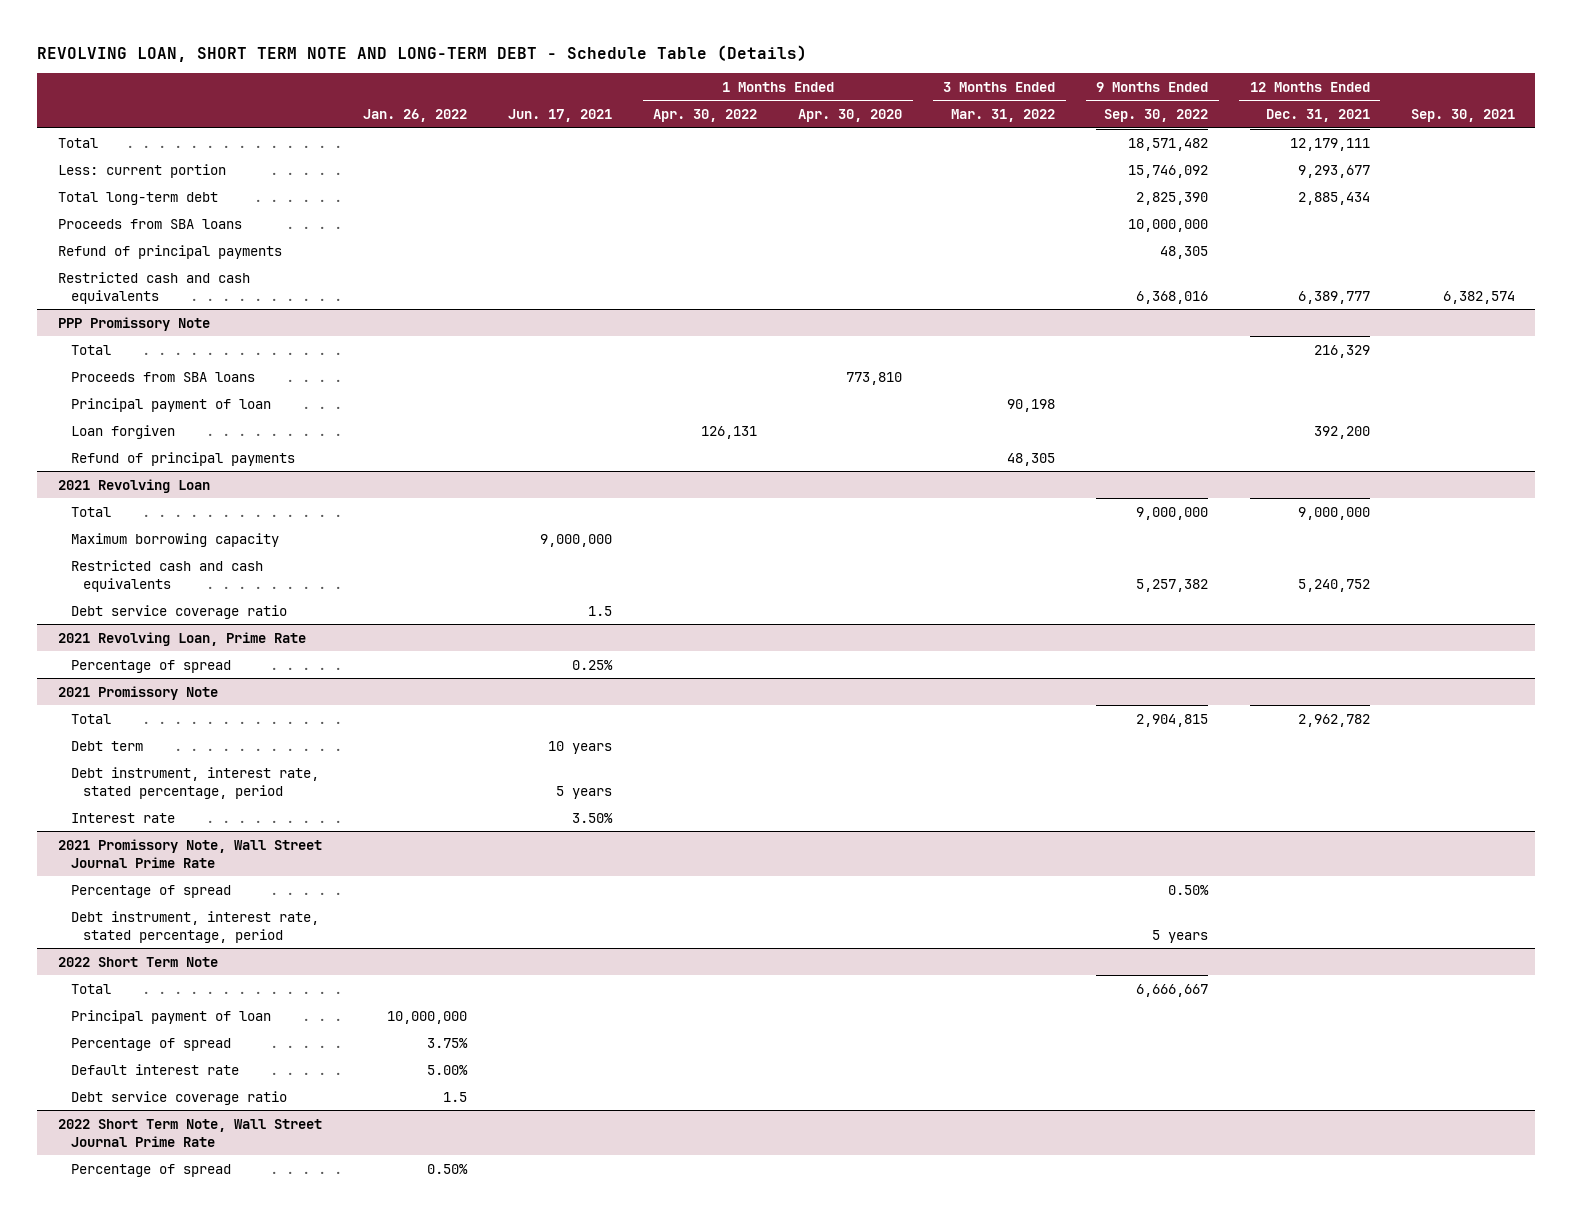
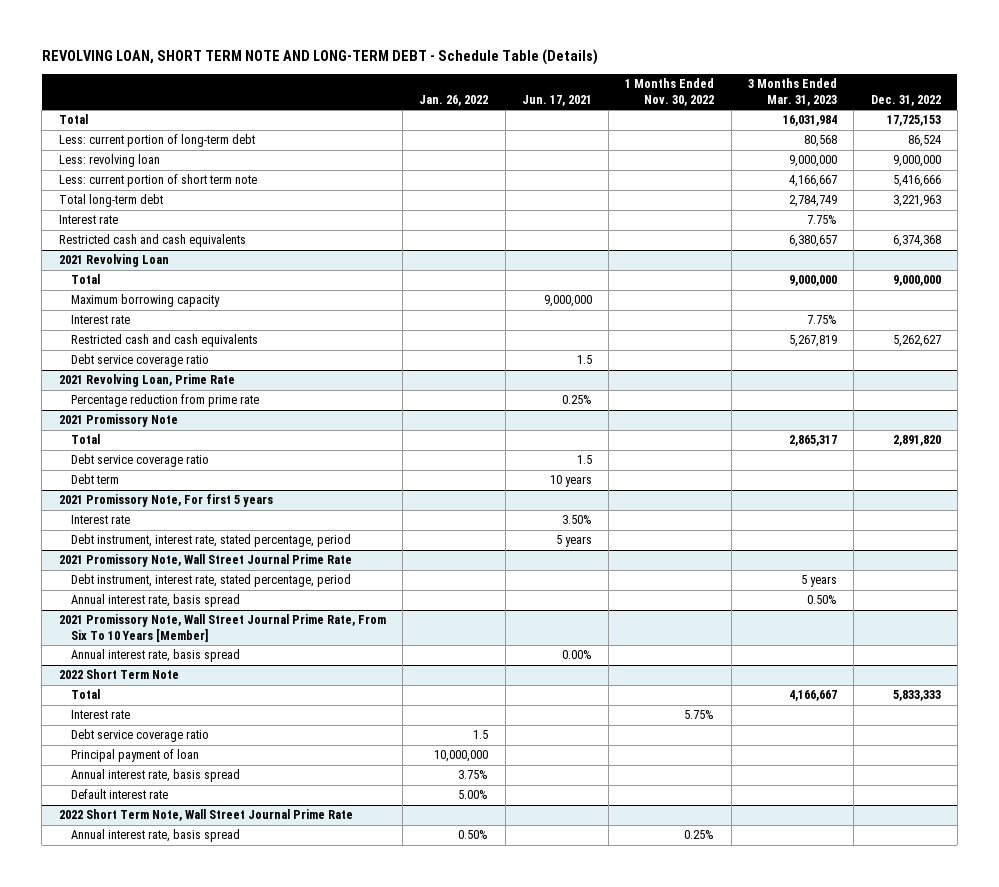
- | Jan. 26, 2022 | Jun. 17, 2021 | 1 Months Ended Apr. 30, 2022 | 1 Months Ended Apr. 30, 2020 | 3 Months Ended Mar. 31, 2022 | 9 Months Ended Sep. 30, 2022 | 12 Months Ended Dec. 31, 2021 | Sep. 30, 2021
+ | Jan. 26, 2022 | Jun. 17, 2021 | 1 Months Ended Nov. 30, 2022 | 3 Months Ended Mar. 31, 2023 | Dec. 31, 2022
- Less: current portion | | | | | | 15,746,092 | 9,293,677 |
+ Less: current portion of long-term debt | | | | 80,568 | 86,524
+ Less: revolving loan | | | | 9,000,000 | 9,000,000
+ Less: current portion of short term note | | | | 4,166,667 | 5,416,666
- Proceeds from SBA loans | | | | | | 10,000,000 | |
- Refund of principal payments | | | | | | 48,305 | |
+ Interest rate | | | | 7.75% |
- PPP Promissory Note
- Total | | | | | | | 216,329 |
- Proceeds from SBA loans | | | | 773,810 | | | |
- Principal payment of loan | | | | | 90,198 | | |
- Loan forgiven | | | 126,131 | | | | 392,200 |
- Refund of principal payments | | | | | 48,305 | | |
@ 2021 Revolving Loan
+ Interest rate | | | | 7.75% |
@ 2021 Revolving Loan, Prime Rate
- Percentage of spread | | 0.25% | | | | | |
+ Percentage reduction from prime rate | | 0.25% | | |
@ 2021 Promissory Note
+ Debt service coverage ratio | | 1.5 | | |
- Debt instrument, interest rate, stated percentage, period | | 5 years | | | | | |
- Interest rate | | 3.50% | | | | | |
+ 2021 Promissory Note, For first 5 years
+ Interest rate | | 3.50% | | |
+ Debt instrument, interest rate, stated percentage, period | | 5 years | | |
@ 2021 Promissory Note, Wall Street Journal Prime Rate
- Percentage of spread | | | | | | 0.50% | |
+ Annual interest rate, basis spread | | | | 0.50% |
+ 2021 Promissory Note, Wall Street Journal Prime Rate, From Six To 10 Years [Member]
+ Annual interest rate, basis spread | | 0.00% | | |
@ 2022 Short Term Note
+ Interest rate | | | 5.75% | |
moved up: Debt service coverage ratio | 1.5 | | | |
- Percentage of spread | 3.75% | | | | | | |
+ Annual interest rate, basis spread | 3.75% | | | |
@ 2022 Short Term Note, Wall Street Journal Prime Rate
- Percentage of spread | 0.50% | | | | | | |
+ Annual interest rate, basis spread | 0.50% | | 0.25% | |

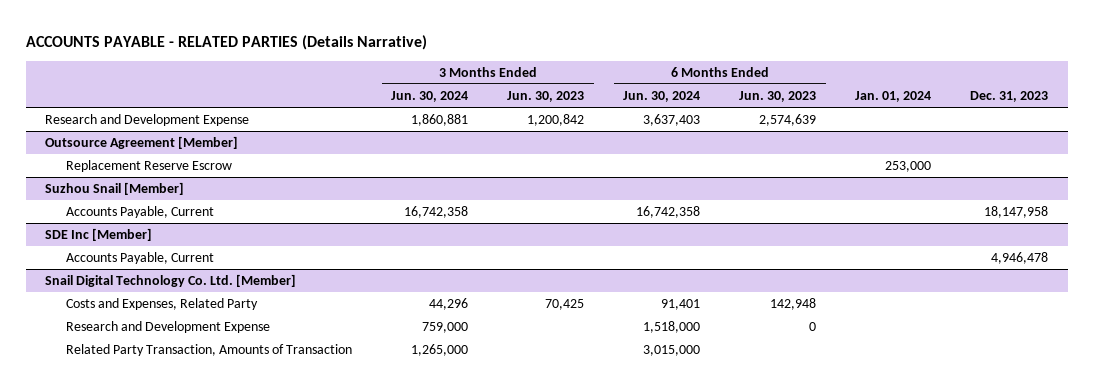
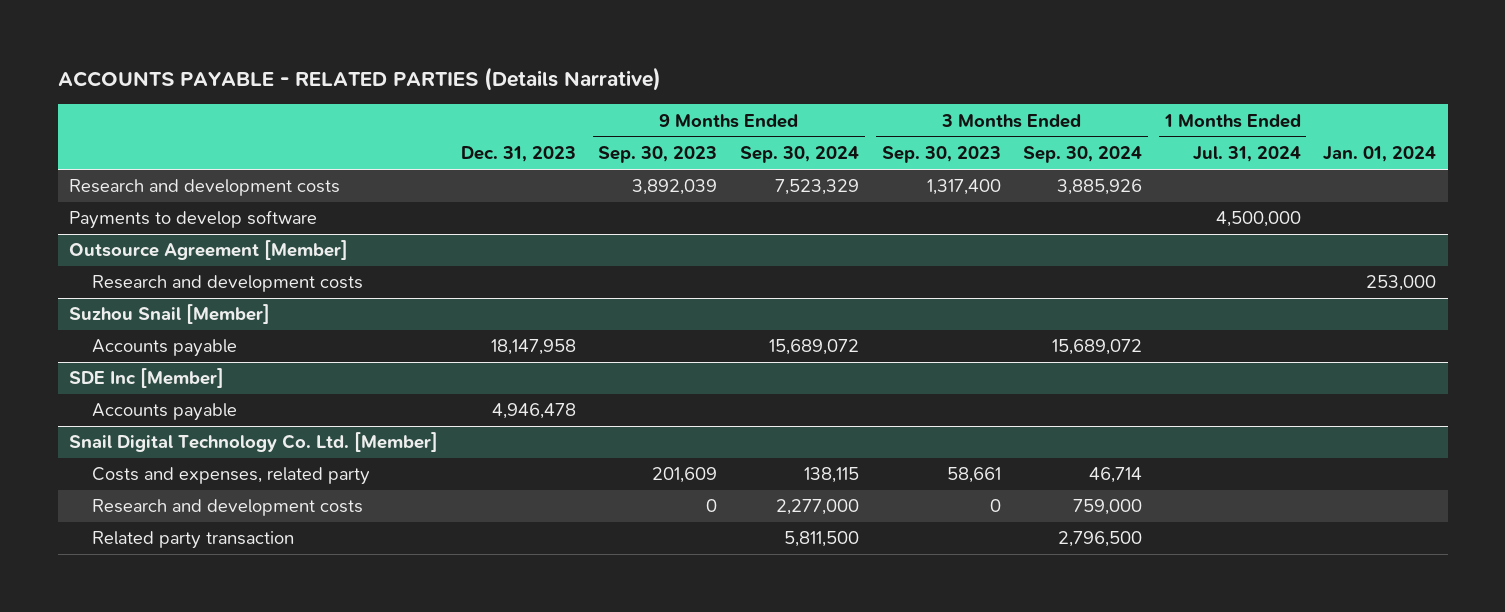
- | 3 Months Ended Jun. 30, 2024 | 3 Months Ended Jun. 30, 2023 | 6 Months Ended Jun. 30, 2024 | 6 Months Ended Jun. 30, 2023 | Jan. 01, 2024 | Dec. 31, 2023
+ | Dec. 31, 2023 | 9 Months Ended Sep. 30, 2023 | 9 Months Ended Sep. 30, 2024 | 3 Months Ended Sep. 30, 2023 | 3 Months Ended Sep. 30, 2024 | 1 Months Ended Jul. 31, 2024 | Jan. 01, 2024
- Research and Development Expense | 1,860,881 | 1,200,842 | 3,637,403 | 2,574,639 | |
+ Research and development costs | | 3,892,039 | 7,523,329 | 1,317,400 | 3,885,926 | |
+ Payments to develop software | | | | | | 4,500,000 |
@ Outsource Agreement [Member]
- Replacement Reserve Escrow | | | | | 253,000 |
+ Research and development costs | | | | | | | 253,000
@ Suzhou Snail [Member]
- Accounts Payable, Current | 16,742,358 | | 16,742,358 | | | 18,147,958
+ Accounts payable | 18,147,958 | | 15,689,072 | | 15,689,072 | |
@ SDE Inc [Member]
- Accounts Payable, Current | | | | | | 4,946,478
+ Accounts payable | 4,946,478 | | | | | |
@ Snail Digital Technology Co. Ltd. [Member]
- Costs and Expenses, Related Party | 44,296 | 70,425 | 91,401 | 142,948 | |
- Research and Development Expense | 759,000 | | 1,518,000 | 0 | |
- Related Party Transaction, Amounts of Transaction | 1,265,000 | | 3,015,000 | | |
+ Costs and expenses, related party | | 201,609 | 138,115 | 58,661 | 46,714 | |
+ Research and development costs | | 0 | 2,277,000 | 0 | 759,000 | |
+ Related party transaction | | | 5,811,500 | | 2,796,500 | |

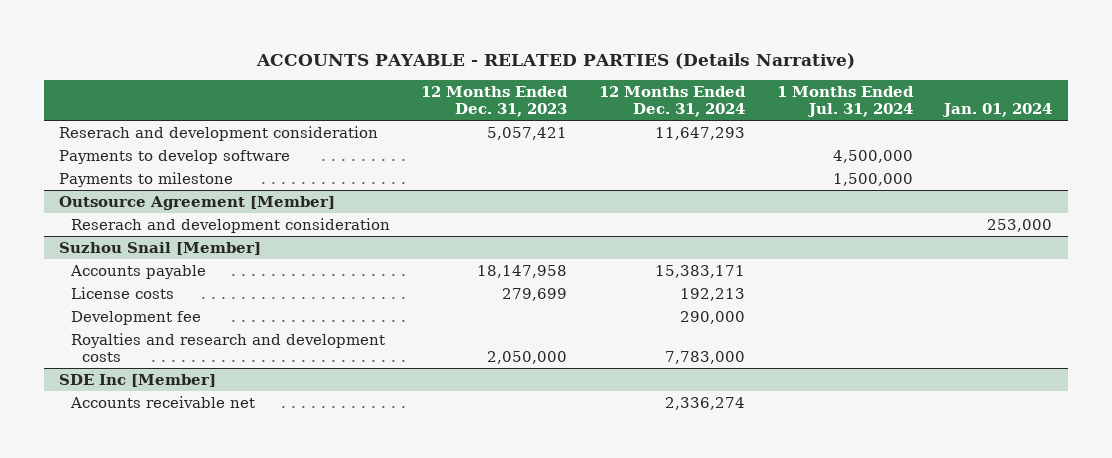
- | Dec. 31, 2023 | 9 Months Ended Sep. 30, 2023 | 9 Months Ended Sep. 30, 2024 | 3 Months Ended Sep. 30, 2023 | 3 Months Ended Sep. 30, 2024 | 1 Months Ended Jul. 31, 2024 | Jan. 01, 2024
+ | 12 Months Ended Dec. 31, 2023 | 12 Months Ended Dec. 31, 2024 | 1 Months Ended Jul. 31, 2024 | Jan. 01, 2024
- Research and development costs | | 3,892,039 | 7,523,329 | 1,317,400 | 3,885,926 | |
+ Reserach and development consideration | 5,057,421 | 11,647,293 | |
+ Payments to milestone | | | 1,500,000 |
@ Outsource Agreement [Member]
- Research and development costs | | | | | | | 253,000
+ Reserach and development consideration | | | | 253,000
@ Suzhou Snail [Member]
+ License costs | 279,699 | 192,213 | |
+ Development fee | | 290,000 | |
+ Royalties and research and development costs | 2,050,000 | 7,783,000 | |
@ SDE Inc [Member]
- Accounts payable | 4,946,478 | | | | | |
- Snail Digital Technology Co. Ltd. [Member]
- Costs and expenses, related party | | 201,609 | 138,115 | 58,661 | 46,714 | |
- Research and development costs | | 0 | 2,277,000 | 0 | 759,000 | |
- Related party transaction | | | 5,811,500 | | 2,796,500 | |
@ SDE Inc [Member]
+ Accounts receivable net | | 2,336,274 | |

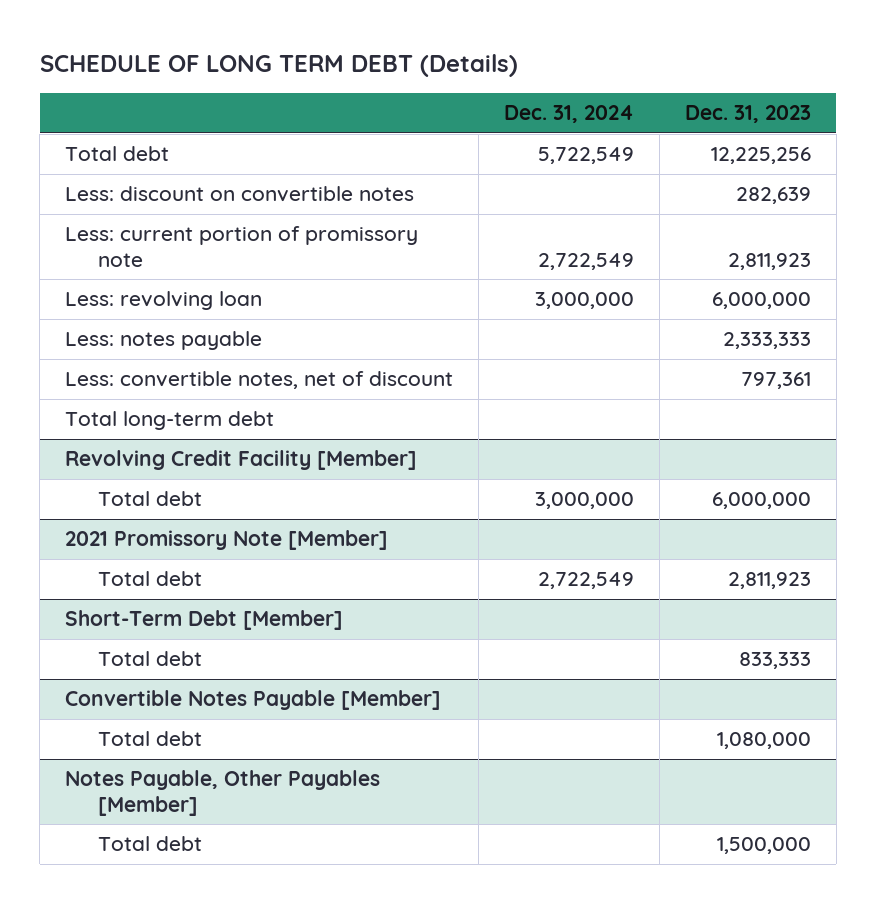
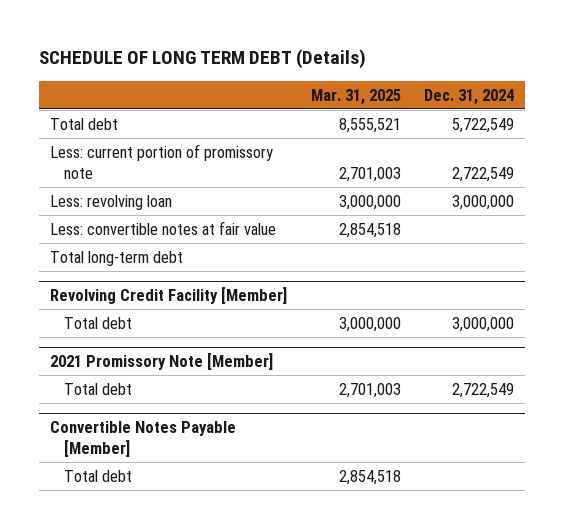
- | Dec. 31, 2024 | Dec. 31, 2023
+ | Mar. 31, 2025 | Dec. 31, 2024
- Less: discount on convertible notes | | 282,639
- Less: notes payable | | 2,333,333
- Less: convertible notes, net of discount | | 797,361
+ Less: convertible notes at fair value | 2,854,518 |
- Short-Term Debt [Member]
- Total debt | | 833,333
- Notes Payable, Other Payables [Member]
- Total debt | | 1,500,000

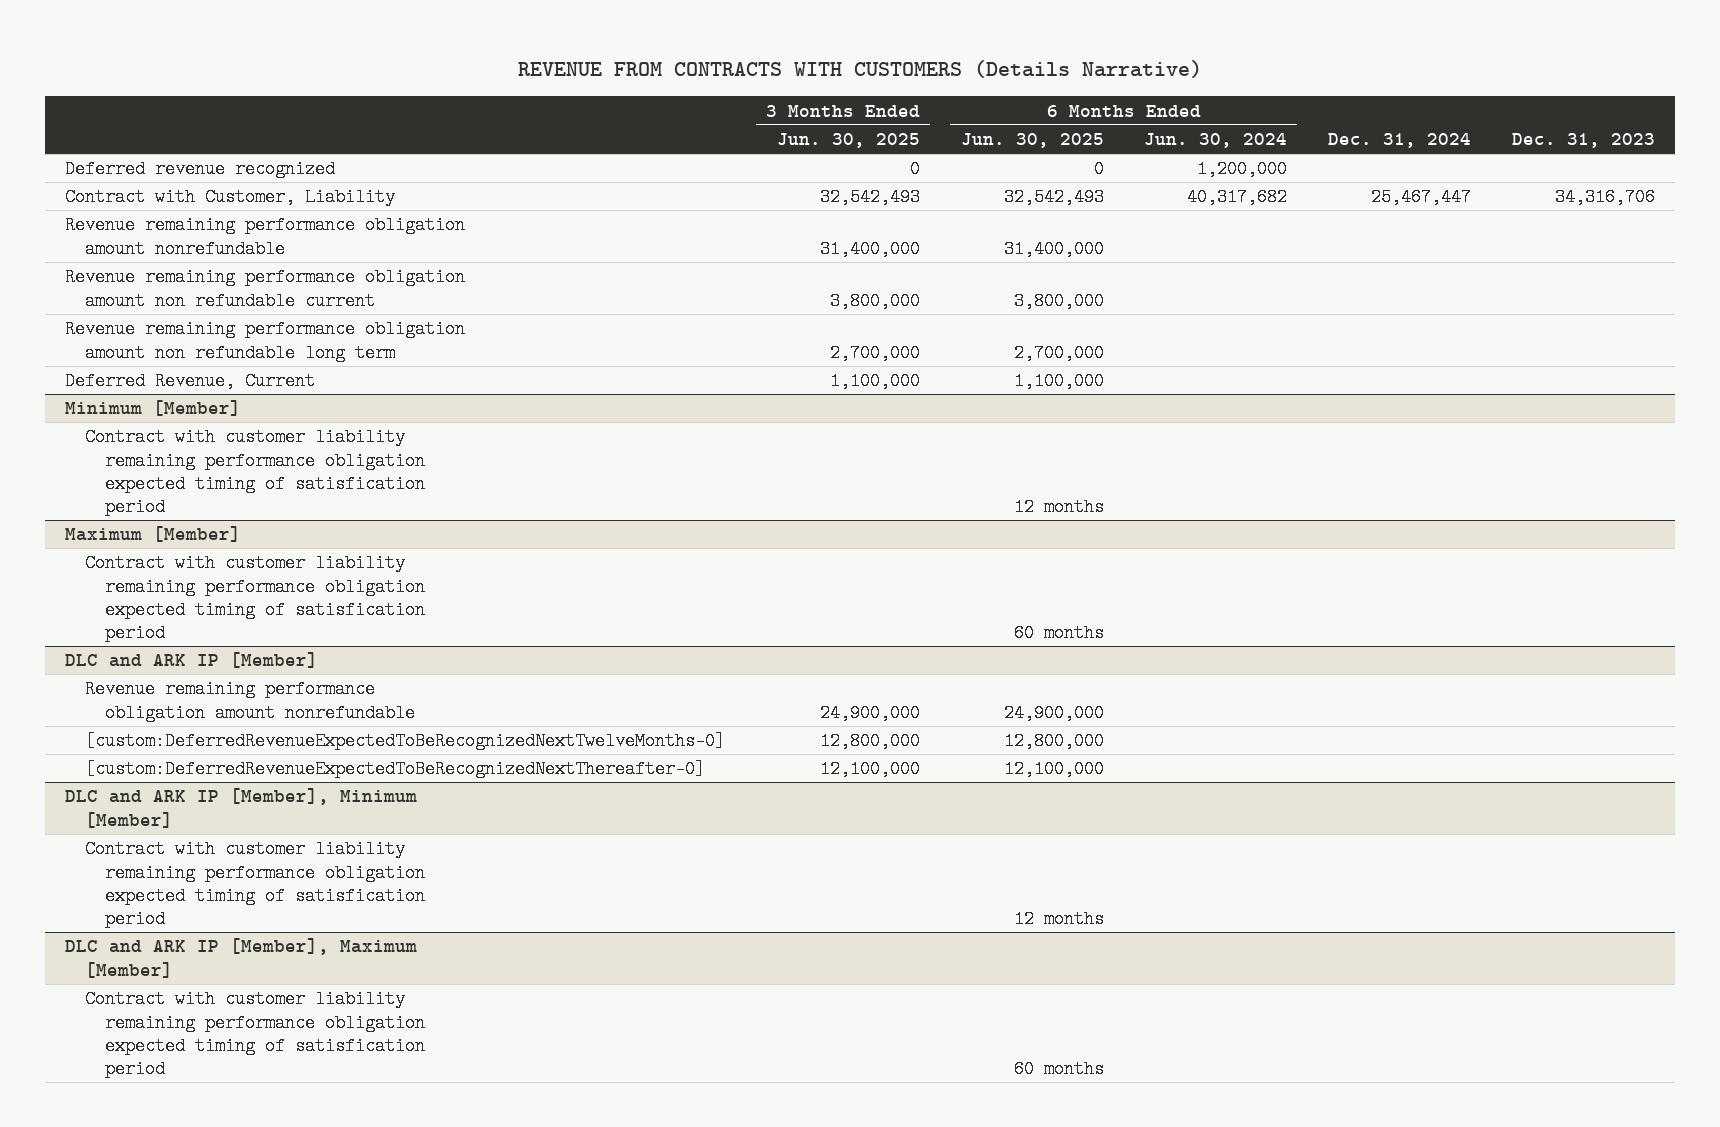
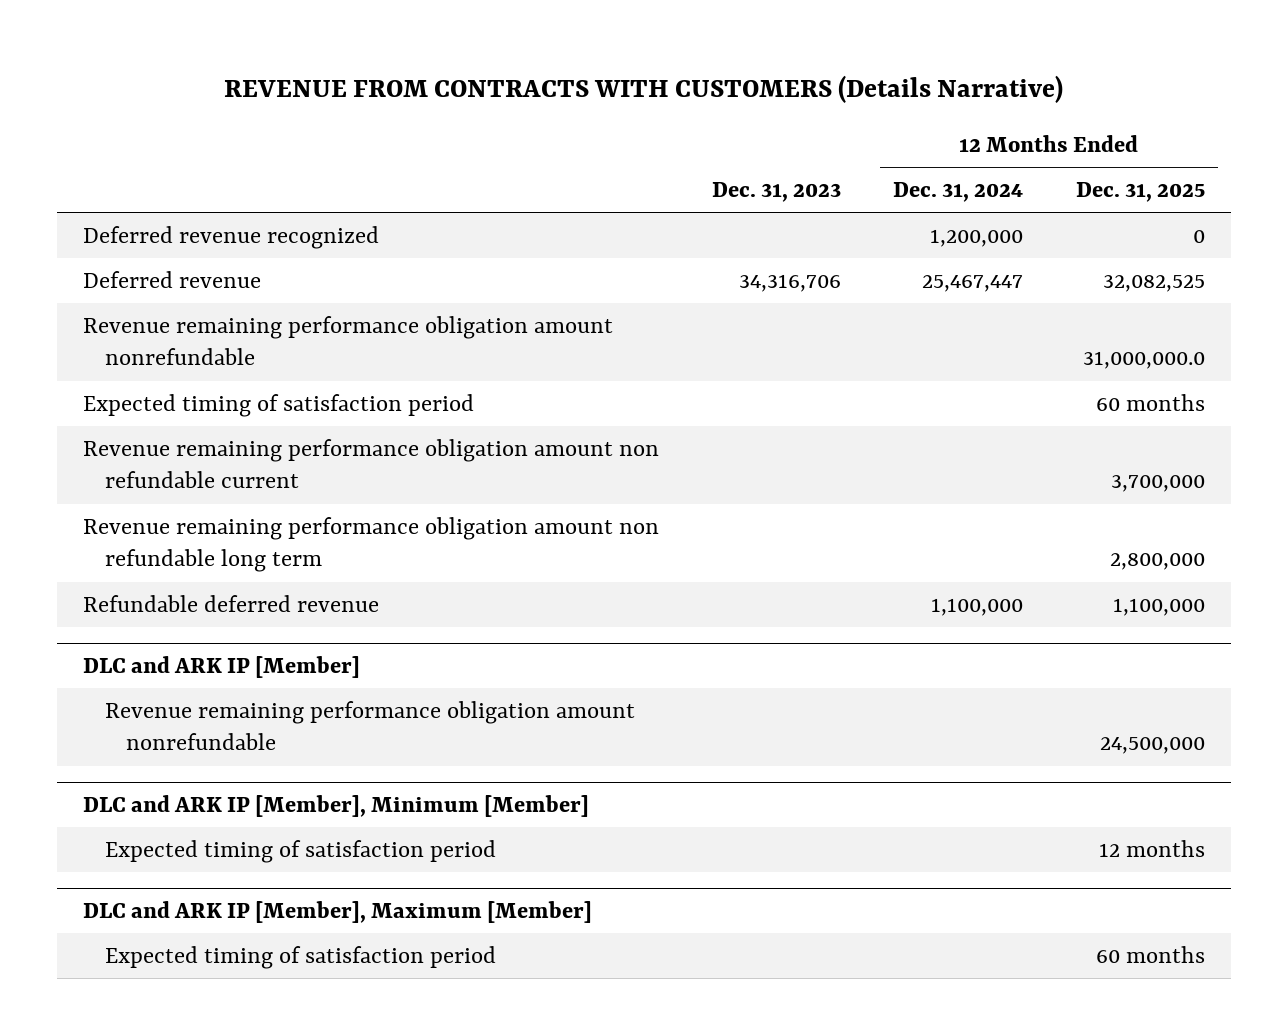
- | 3 Months Ended Jun. 30, 2025 | 6 Months Ended Jun. 30, 2025 | 6 Months Ended Jun. 30, 2024 | Dec. 31, 2024 | Dec. 31, 2023
+ | Dec. 31, 2023 | 12 Months Ended Dec. 31, 2024 | 12 Months Ended Dec. 31, 2025
- Contract with Customer, Liability | 32,542,493 | 32,542,493 | 40,317,682 | 25,467,447 | 34,316,706
+ Deferred revenue | 34,316,706 | 25,467,447 | 32,082,525
+ Expected timing of satisfaction period | | | 60 months
- Deferred Revenue, Current | 1,100,000 | 1,100,000 | | |
- Minimum [Member]
- Contract with customer liability remaining performance obligation expected timing of satisfication period | | 12 months | | |
- Maximum [Member]
- Contract with customer liability remaining performance obligation expected timing of satisfication period | | 60 months | | |
+ Refundable deferred revenue | | 1,100,000 | 1,100,000
@ DLC and ARK IP [Member]
- [custom:DeferredRevenueExpectedToBeRecognizedNextTwelveMonths-0] | 12,800,000 | 12,800,000 | | |
- [custom:DeferredRevenueExpectedToBeRecognizedNextThereafter-0] | 12,100,000 | 12,100,000 | | |
@ DLC and ARK IP [Member], Minimum [Member]
- Contract with customer liability remaining performance obligation expected timing of satisfication period | | 12 months | | |
+ Expected timing of satisfaction period | | | 12 months
@ DLC and ARK IP [Member], Maximum [Member]
- Contract with customer liability remaining performance obligation expected timing of satisfication period | | 60 months | | |
+ Expected timing of satisfaction period | | | 60 months

